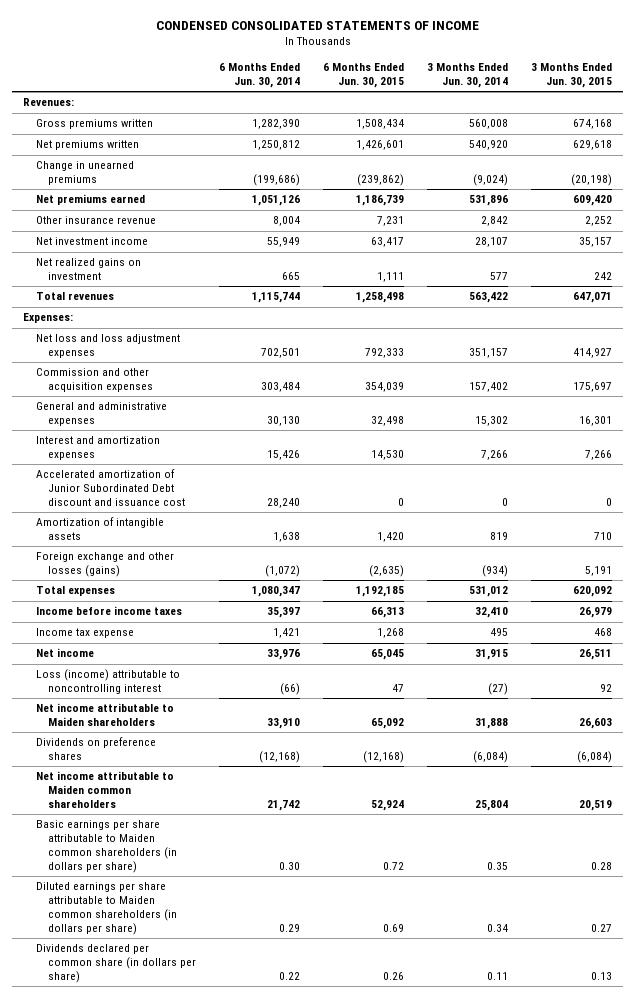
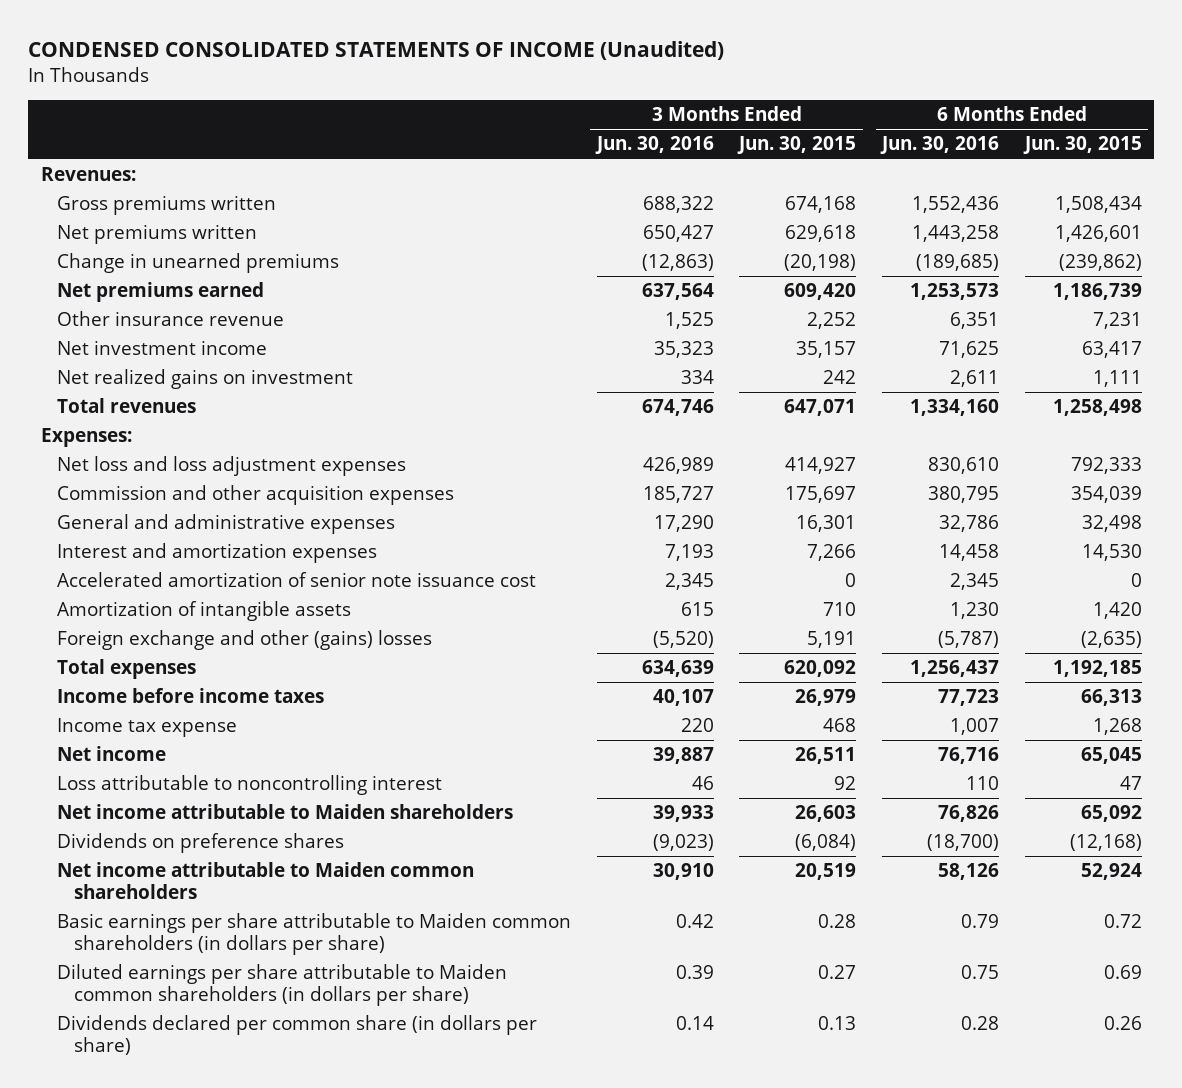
- CONDENSED CONSOLIDATED STATEMENTS OF INCOME
+ CONDENSED CONSOLIDATED STATEMENTS OF INCOME (Unaudited)
- | 6 Months Ended Jun. 30, 2014 | 6 Months Ended Jun. 30, 2015 | 3 Months Ended Jun. 30, 2014 | 3 Months Ended Jun. 30, 2015
+ | 3 Months Ended Jun. 30, 2016 | 3 Months Ended Jun. 30, 2015 | 6 Months Ended Jun. 30, 2016 | 6 Months Ended Jun. 30, 2015
- Accelerated amortization of Junior Subordinated Debt discount and issuance cost | 28,240 | 0 | 0 | 0
+ Accelerated amortization of senior note issuance cost | 2,345 | 0 | 2,345 | 0
- Foreign exchange and other losses (gains) | (1,072) | (2,635) | (934) | 5,191
+ Foreign exchange and other (gains) losses | (5,520) | 5,191 | (5,787) | (2,635)
- Loss (income) attributable to noncontrolling interest | (66) | 47 | (27) | 92
+ Loss attributable to noncontrolling interest | 46 | 92 | 110 | 47

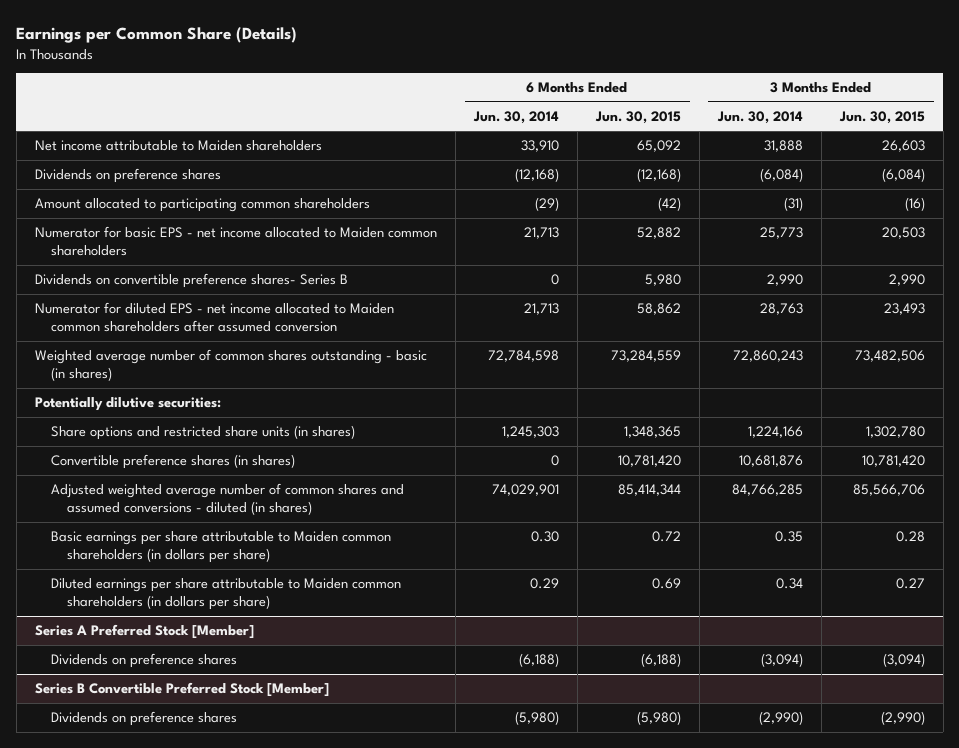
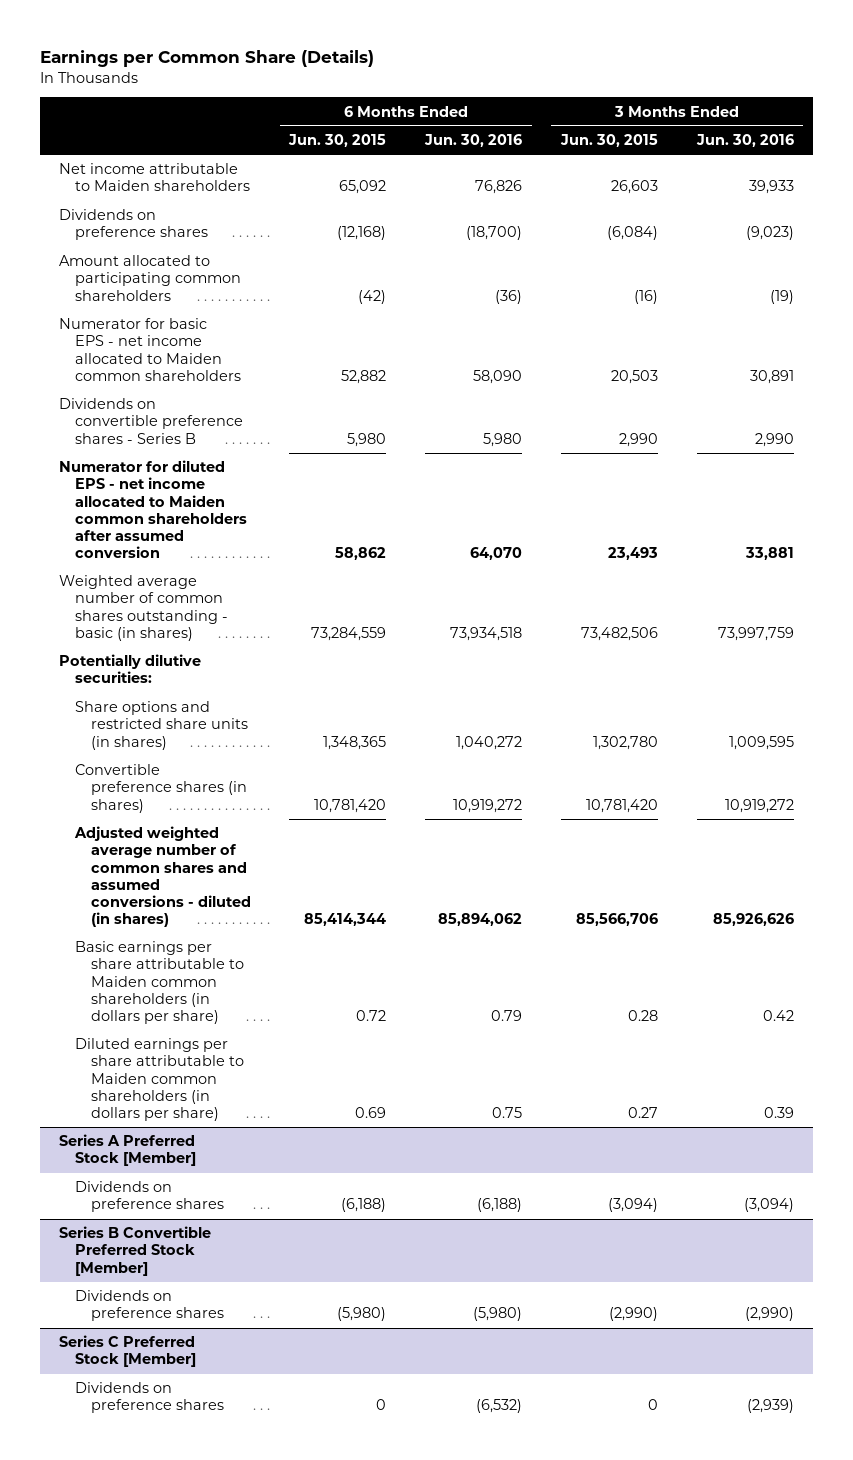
- | 6 Months Ended Jun. 30, 2014 | 6 Months Ended Jun. 30, 2015 | 3 Months Ended Jun. 30, 2014 | 3 Months Ended Jun. 30, 2015
+ | 6 Months Ended Jun. 30, 2015 | 6 Months Ended Jun. 30, 2016 | 3 Months Ended Jun. 30, 2015 | 3 Months Ended Jun. 30, 2016
- Dividends on convertible preference shares- Series B | 0 | 5,980 | 2,990 | 2,990
+ Dividends on convertible preference shares - Series B | 5,980 | 5,980 | 2,990 | 2,990
+ Series C Preferred Stock [Member]
+ Dividends on preference shares | 0 | (6,532) | 0 | (2,939)

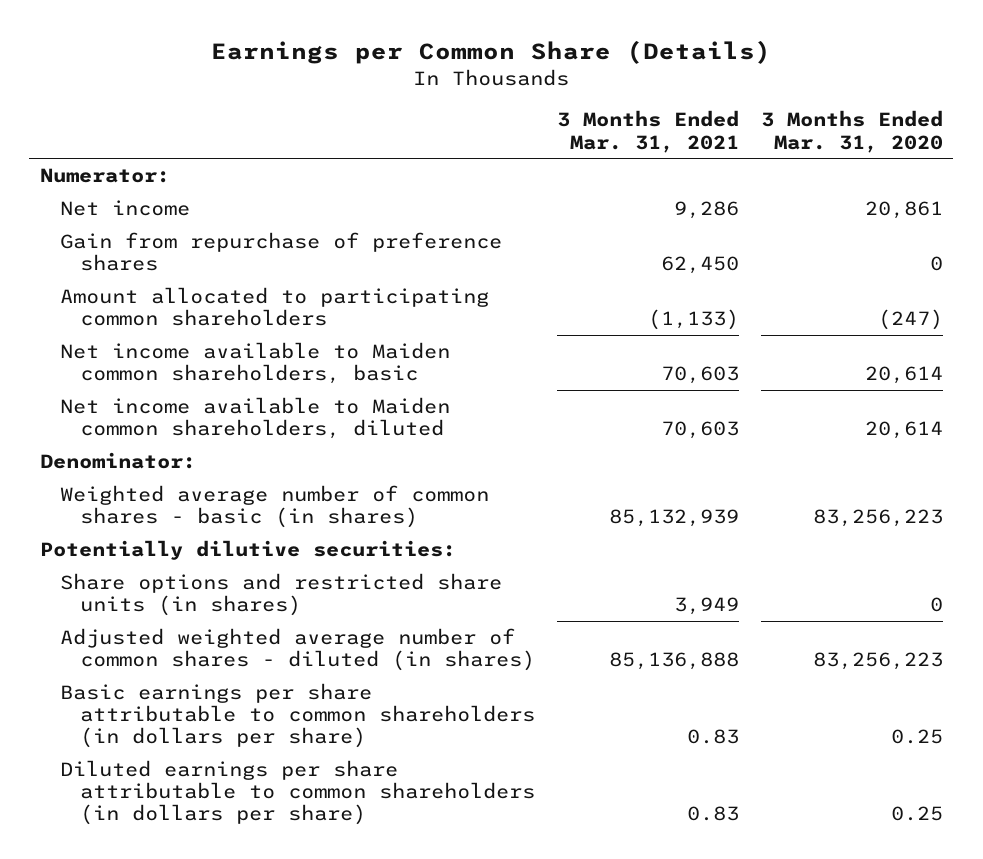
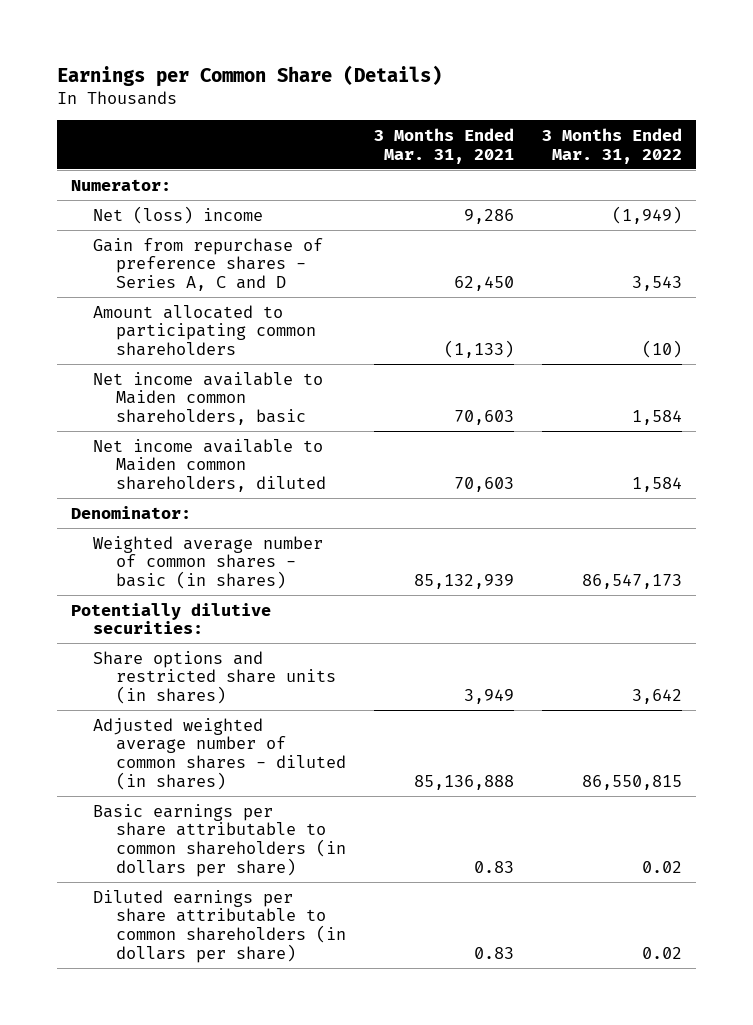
- | 3 Months Ended Mar. 31, 2021 | 3 Months Ended Mar. 31, 2020
+ | 3 Months Ended Mar. 31, 2021 | 3 Months Ended Mar. 31, 2022
- Net income | 9,286 | 20,861
- Gain from repurchase of preference shares | 62,450 | 0
+ Net (loss) income | 9,286 | (1,949)
+ Gain from repurchase of preference shares - Series A, C and D | 62,450 | 3,543

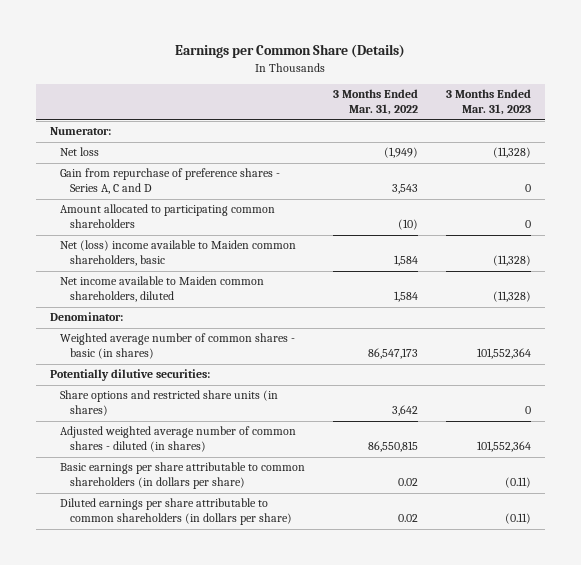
- | 3 Months Ended Mar. 31, 2021 | 3 Months Ended Mar. 31, 2022
+ | 3 Months Ended Mar. 31, 2022 | 3 Months Ended Mar. 31, 2023
- Net (loss) income | 9,286 | (1,949)
+ Net loss | (1,949) | (11,328)
- Net income available to Maiden common shareholders, basic | 70,603 | 1,584
+ Net (loss) income available to Maiden common shareholders, basic | 1,584 | (11,328)

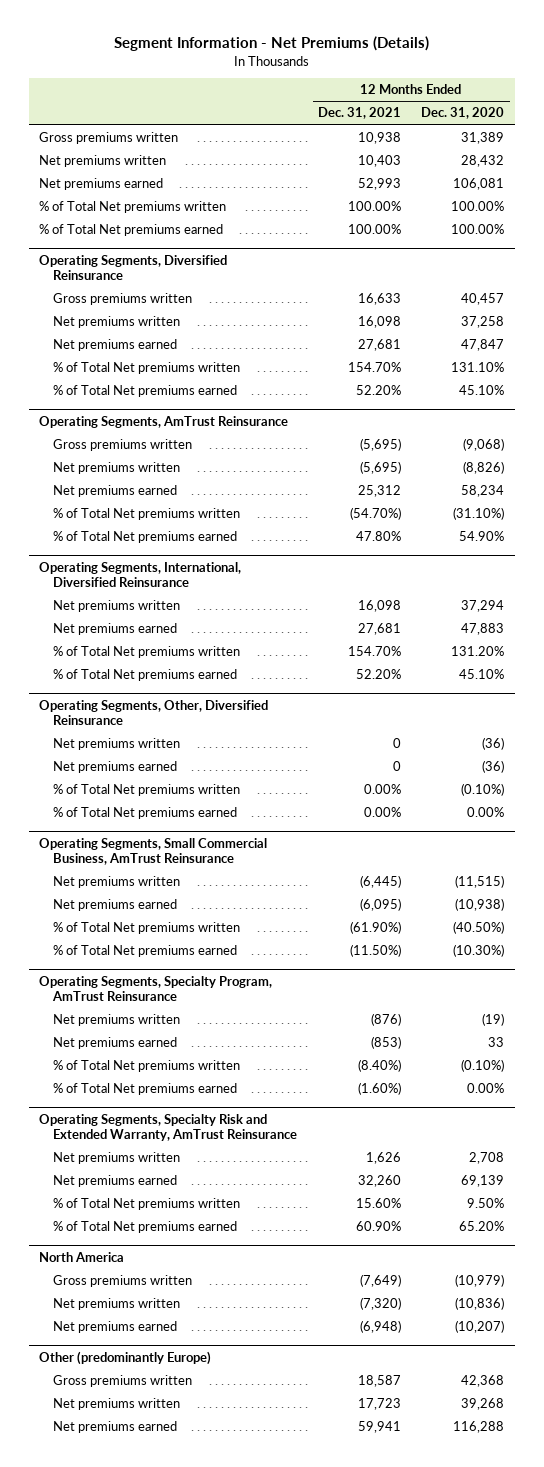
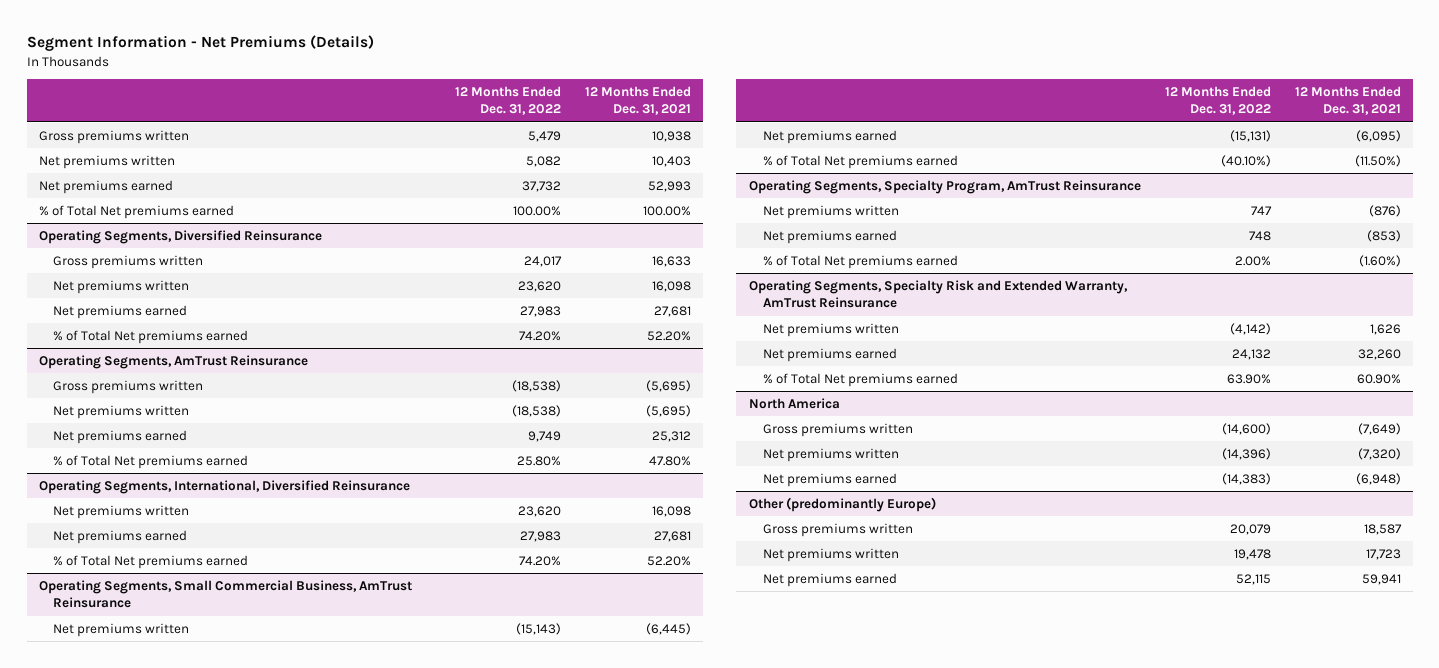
- | 12 Months Ended Dec. 31, 2021 | 12 Months Ended Dec. 31, 2020
+ | 12 Months Ended Dec. 31, 2022 | 12 Months Ended Dec. 31, 2021
- % of Total Net premiums written | 100.00% | 100.00%
@ Operating Segments, Diversified Reinsurance
- % of Total Net premiums written | 154.70% | 131.10%
@ Operating Segments, AmTrust Reinsurance
- % of Total Net premiums written | (54.70%) | (31.10%)
@ Operating Segments, International, Diversified Reinsurance
- % of Total Net premiums written | 154.70% | 131.20%
- Operating Segments, Other, Diversified Reinsurance
- Net premiums written | 0 | (36)
- Net premiums earned | 0 | (36)
- % of Total Net premiums written | 0.00% | (0.10%)
- % of Total Net premiums earned | 0.00% | 0.00%
@ Operating Segments, Small Commercial Business, AmTrust Reinsurance
- % of Total Net premiums written | (61.90%) | (40.50%)
@ Operating Segments, Specialty Program, AmTrust Reinsurance
- % of Total Net premiums written | (8.40%) | (0.10%)
@ Operating Segments, Specialty Risk and Extended Warranty, AmTrust Reinsurance
- % of Total Net premiums written | 15.60% | 9.50%

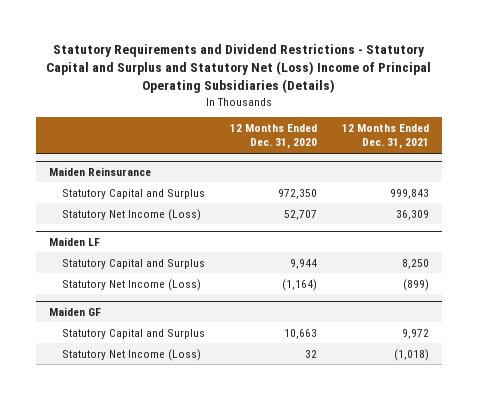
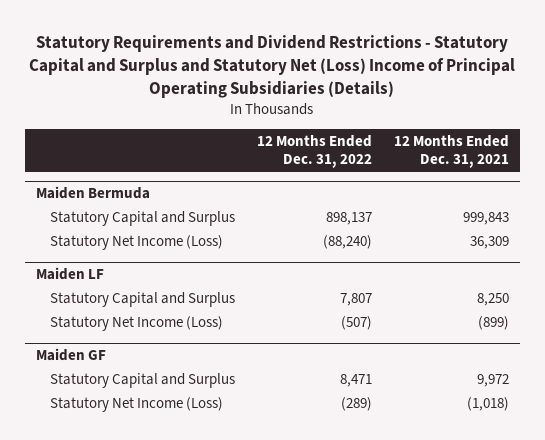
- | 12 Months Ended Dec. 31, 2020 | 12 Months Ended Dec. 31, 2021
+ | 12 Months Ended Dec. 31, 2022 | 12 Months Ended Dec. 31, 2021
- Maiden Reinsurance
+ Maiden Bermuda

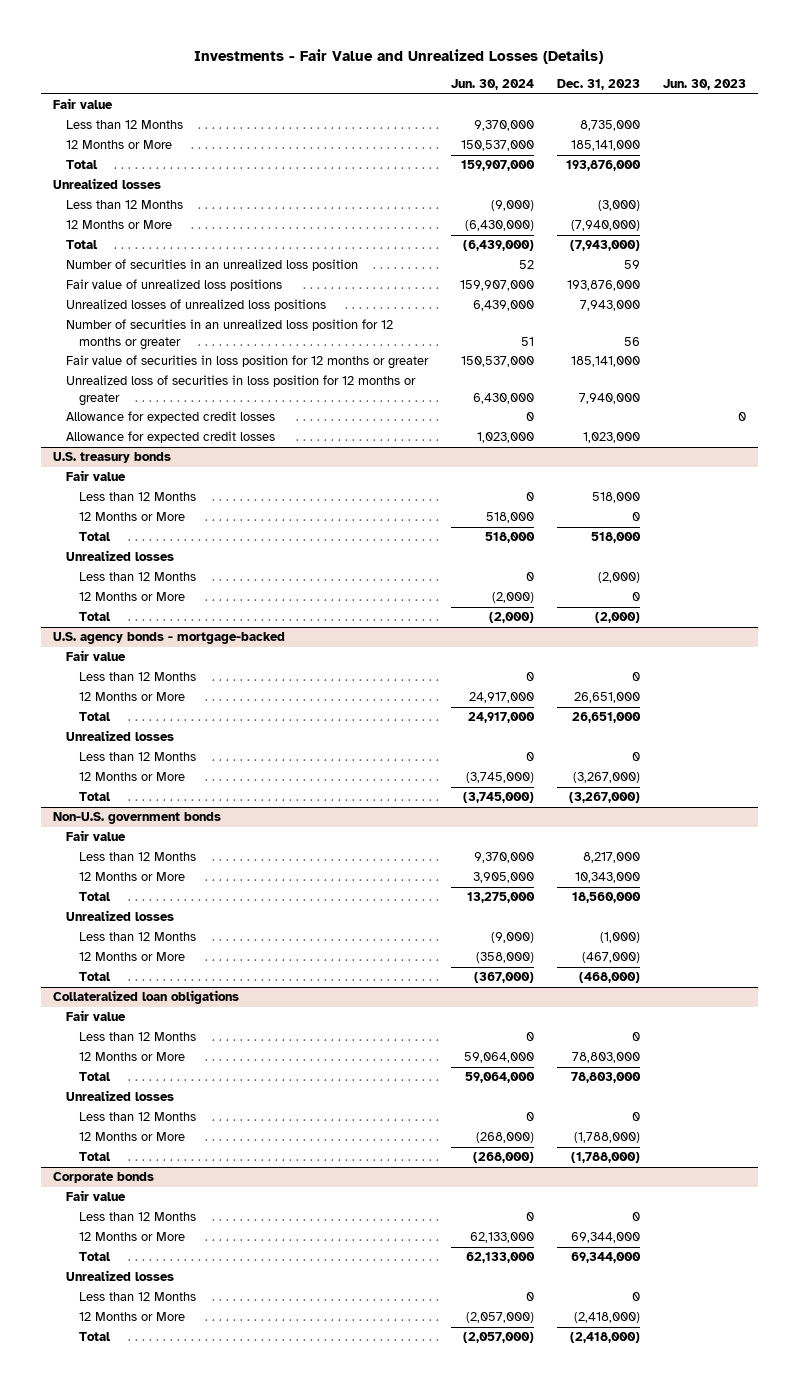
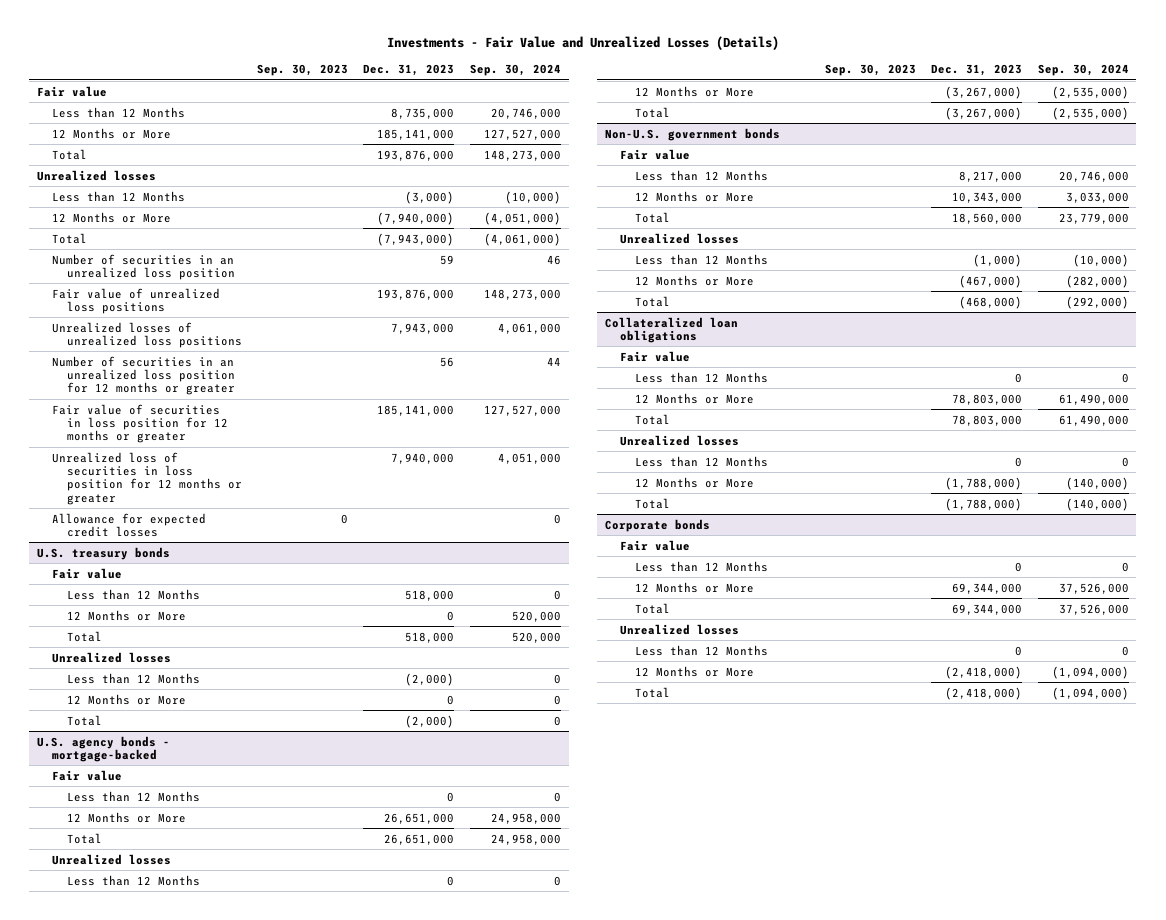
- | Jun. 30, 2024 | Dec. 31, 2023 | Jun. 30, 2023
+ | Sep. 30, 2023 | Dec. 31, 2023 | Sep. 30, 2024
- Allowance for expected credit losses | 1,023,000 | 1,023,000 |

